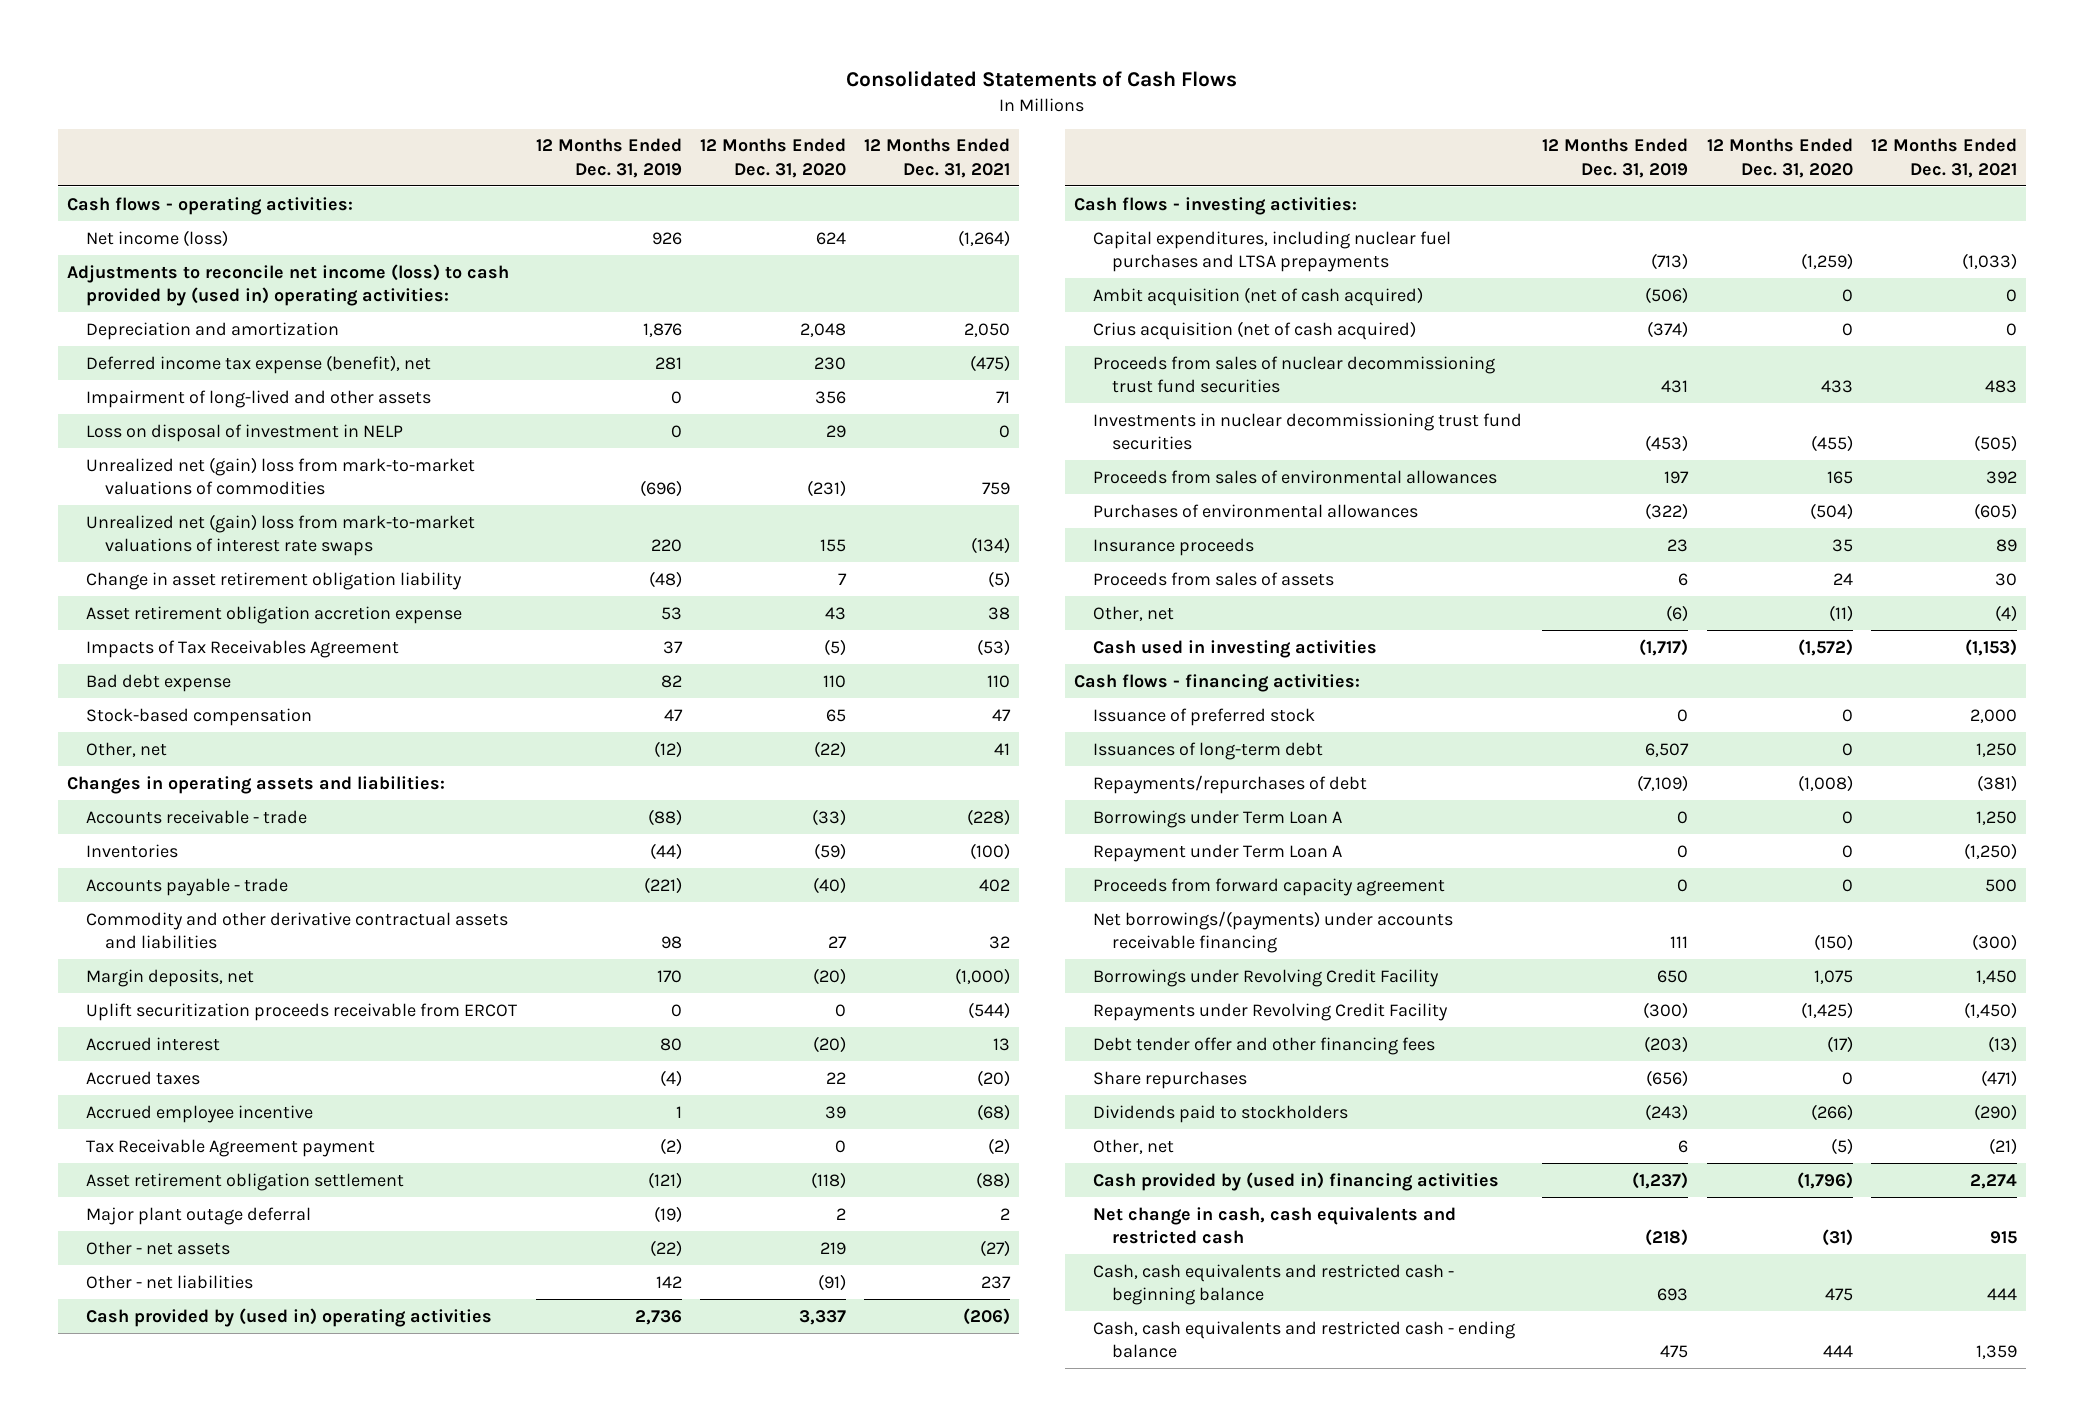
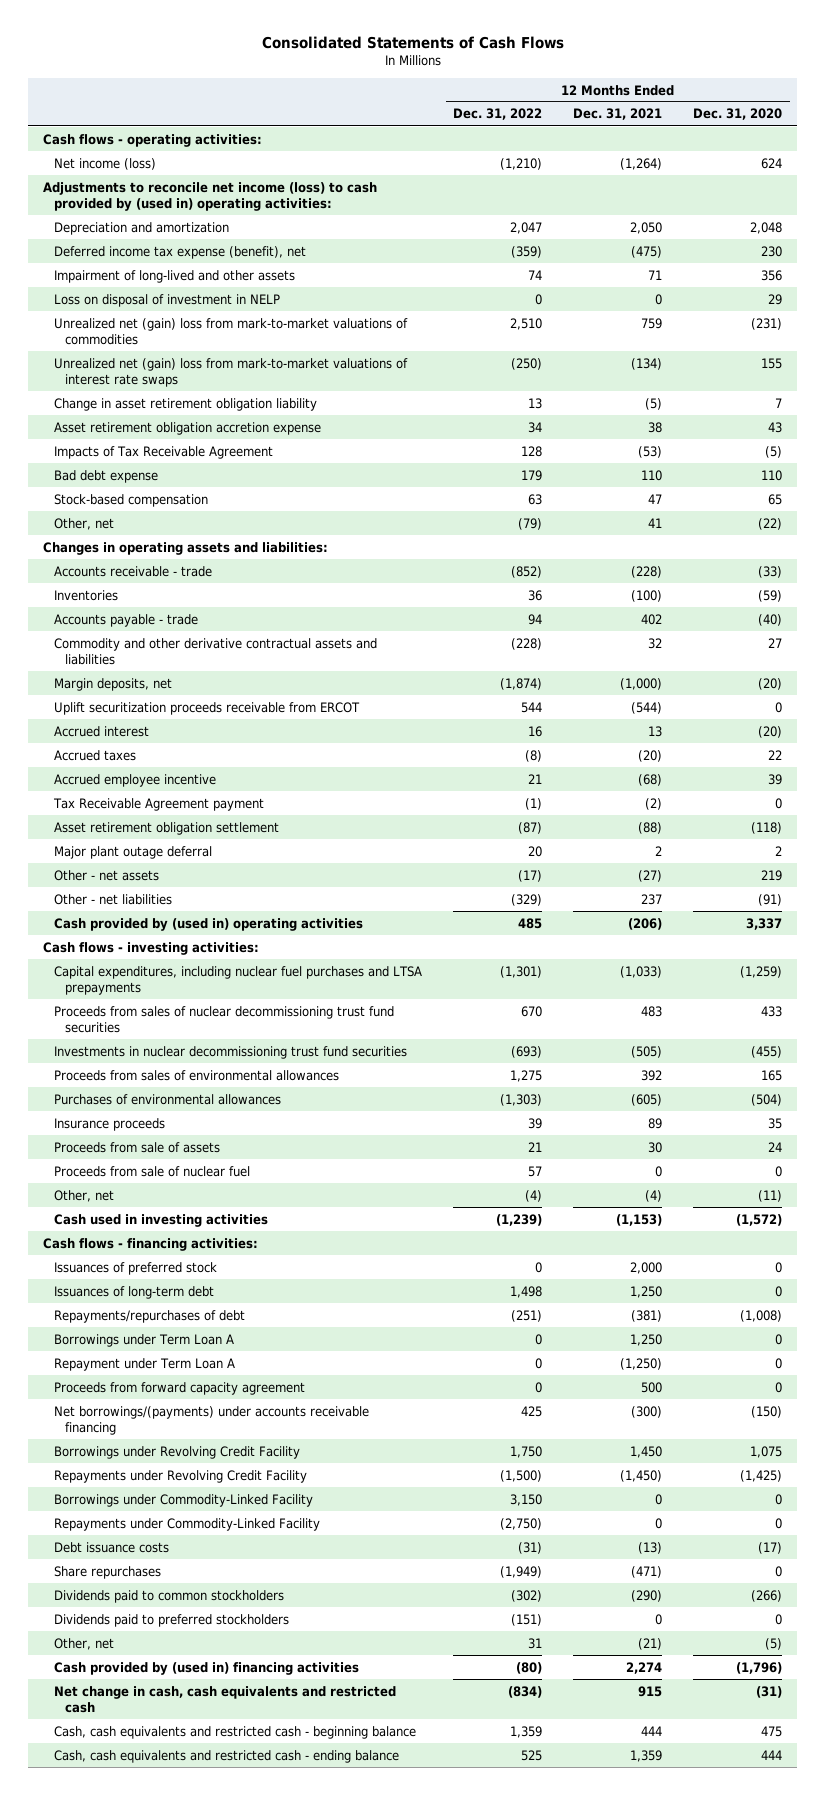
- | 12 Months Ended Dec. 31, 2019 | 12 Months Ended Dec. 31, 2020 | 12 Months Ended Dec. 31, 2021
+ | 12 Months Ended Dec. 31, 2022 | 12 Months Ended Dec. 31, 2021 | 12 Months Ended Dec. 31, 2020
- Impacts of Tax Receivables Agreement | 37 | (5) | (53)
+ Impacts of Tax Receivable Agreement | 128 | (53) | (5)
- Ambit acquisition (net of cash acquired) | (506) | 0 | 0
- Crius acquisition (net of cash acquired) | (374) | 0 | 0
- Proceeds from sales of assets | 6 | 24 | 30
+ Proceeds from sale of assets | 21 | 30 | 24
+ Proceeds from sale of nuclear fuel | 57 | 0 | 0
- Issuance of preferred stock | 0 | 0 | 2,000
+ Issuances of preferred stock | 0 | 2,000 | 0
- Debt tender offer and other financing fees | (203) | (17) | (13)
+ Borrowings under Commodity-Linked Facility | 3,150 | 0 | 0
+ Repayments under Commodity-Linked Facility | (2,750) | 0 | 0
+ Debt issuance costs | (31) | (13) | (17)
- Dividends paid to stockholders | (243) | (266) | (290)
+ Dividends paid to common stockholders | (302) | (290) | (266)
+ Dividends paid to preferred stockholders | (151) | 0 | 0

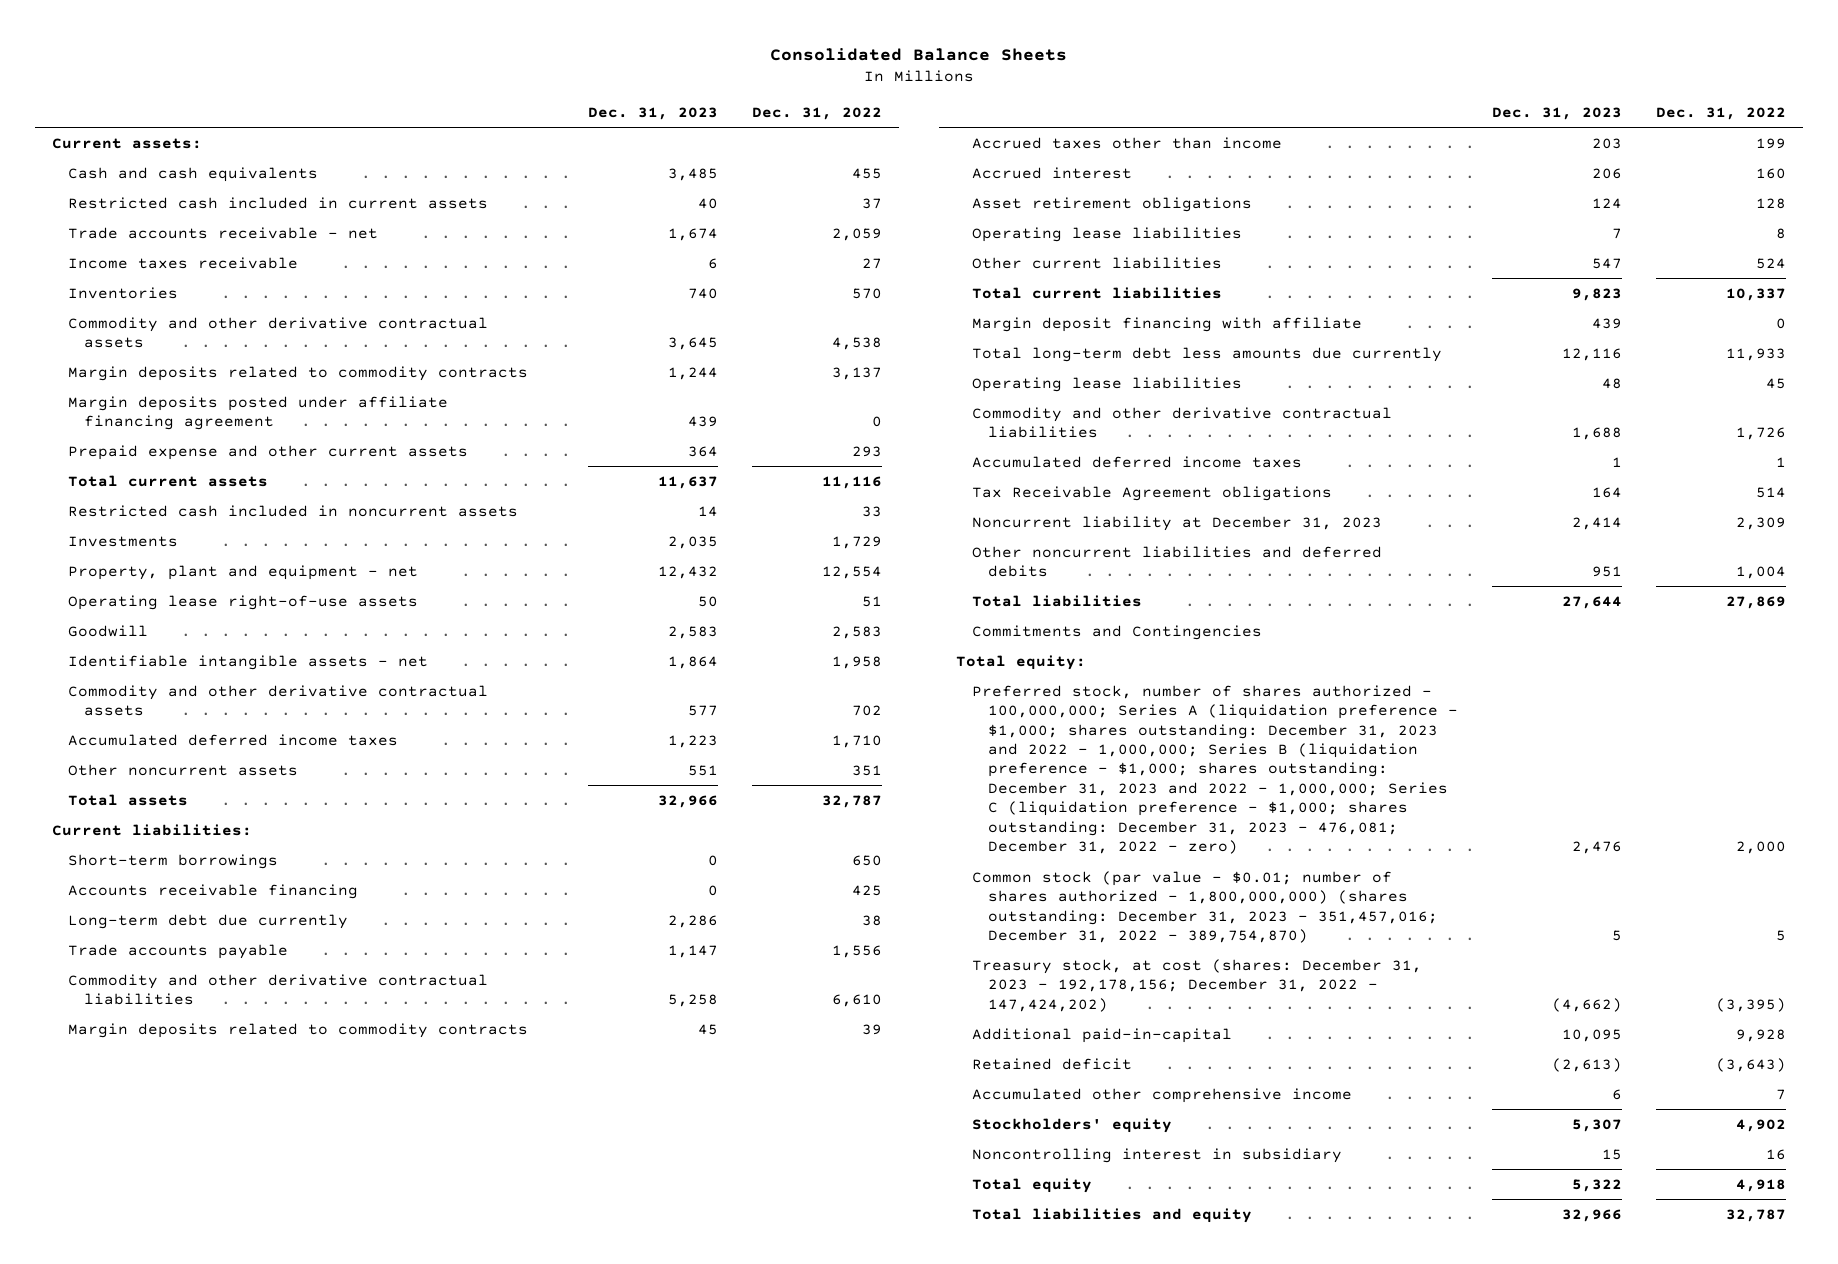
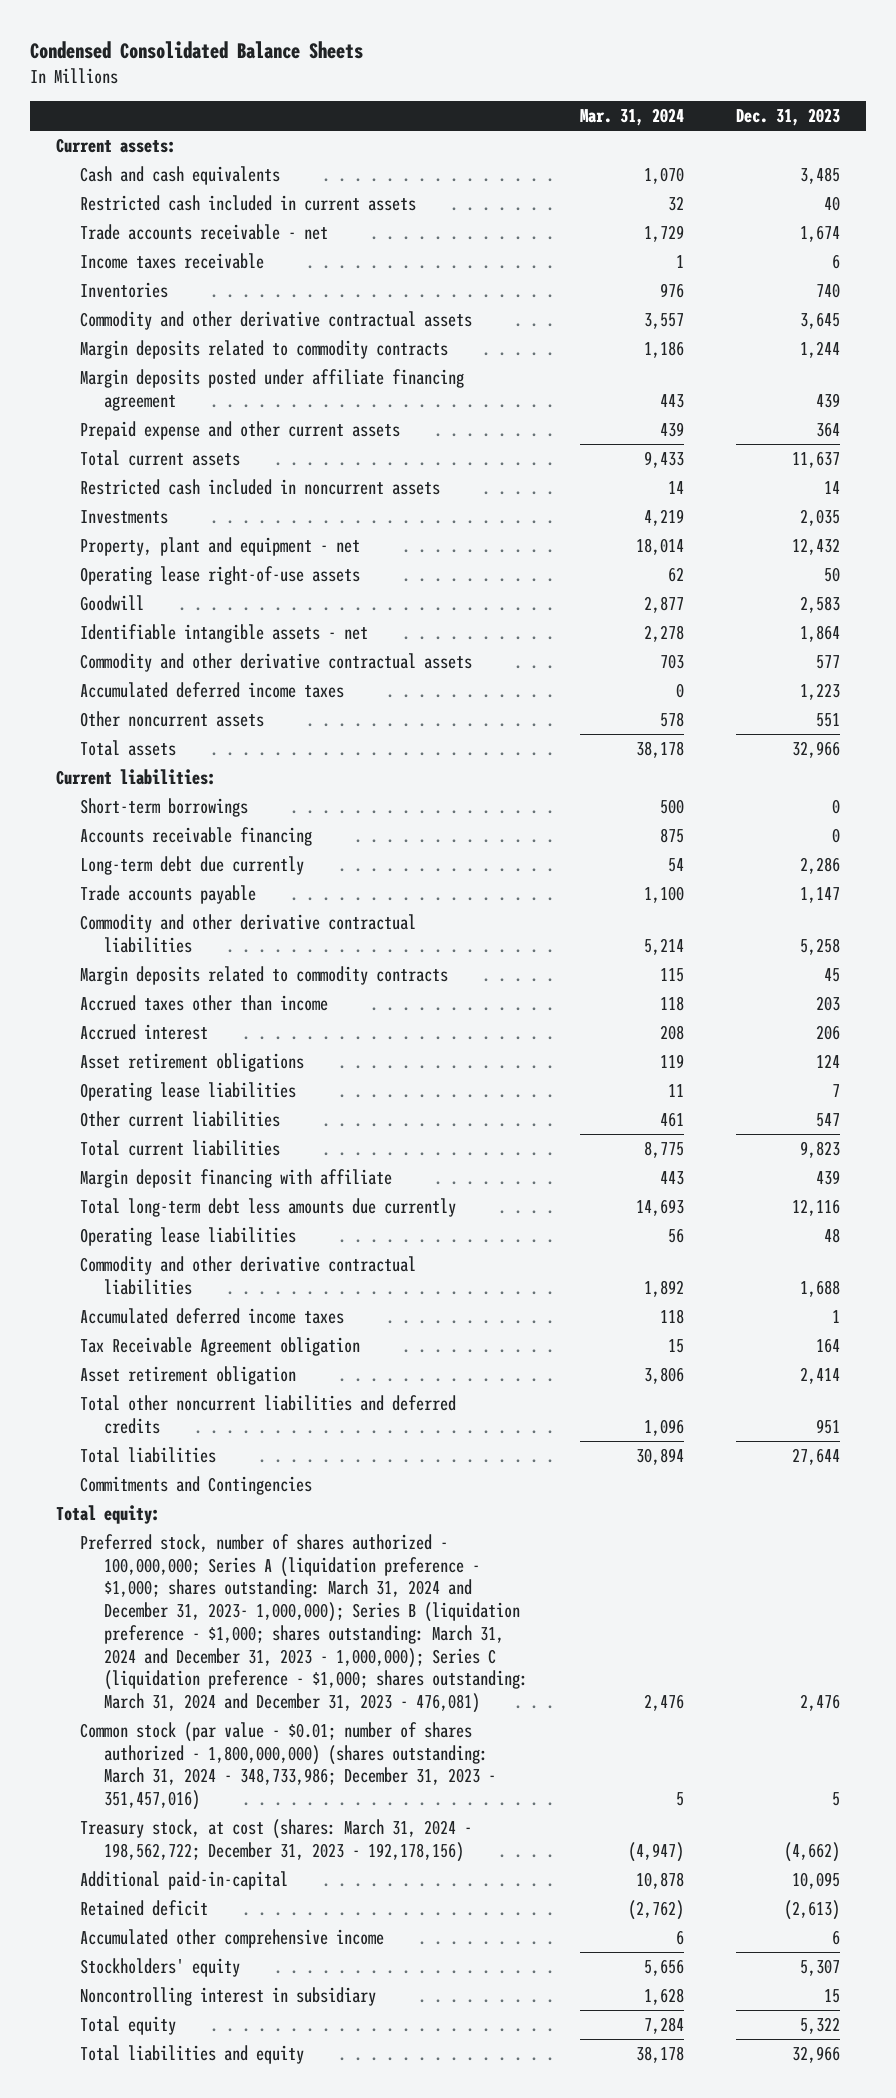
- Consolidated Balance Sheets
+ Condensed Consolidated Balance Sheets
- | Dec. 31, 2023 | Dec. 31, 2022
+ | Mar. 31, 2024 | Dec. 31, 2023
- Tax Receivable Agreement obligations | 164 | 514
- Noncurrent liability at December 31, 2023 | 2,414 | 2,309
- Other noncurrent liabilities and deferred debits | 951 | 1,004
+ Tax Receivable Agreement obligation | 15 | 164
+ Asset retirement obligation | 3,806 | 2,414
+ Total other noncurrent liabilities and deferred credits | 1,096 | 951
- Preferred stock, number of shares authorized - 100,000,000; Series A (liquidation preference - $1,000; shares outstanding: December 31, 2023 and 2022 - 1,000,000; Series B (liquidation preference - $1,000; shares outstanding: December 31, 2023 and 2022 - 1,000,000; Series C (liquidation preference - $1,000; shares outstanding: December 31, 2023 - 476,081; December 31, 2022 - zero) | 2,476 | 2,000
- Common stock (par value - $0.01; number of shares authorized - 1,800,000,000) (shares outstanding: December 31, 2023 - 351,457,016; December 31, 2022 - 389,754,870) | 5 | 5
- Treasury stock, at cost (shares: December 31, 2023 - 192,178,156; December 31, 2022 - 147,424,202) | (4,662) | (3,395)
+ Preferred stock, number of shares authorized - 100,000,000; Series A (liquidation preference - $1,000; shares outstanding: March 31, 2024 and December 31, 2023- 1,000,000); Series B (liquidation preference - $1,000; shares outstanding: March 31, 2024 and December 31, 2023 - 1,000,000); Series C (liquidation preference - $1,000; shares outstanding: March 31, 2024 and December 31, 2023 - 476,081) | 2,476 | 2,476
+ Common stock (par value - $0.01; number of shares authorized - 1,800,000,000) (shares outstanding: March 31, 2024 - 348,733,986; December 31, 2023 - 351,457,016) | 5 | 5
+ Treasury stock, at cost (shares: March 31, 2024 - 198,562,722; December 31, 2023 - 192,178,156) | (4,947) | (4,662)

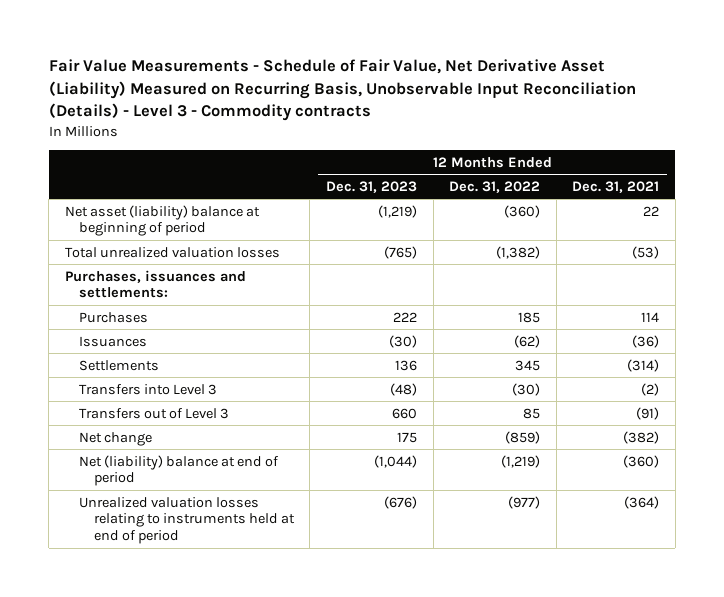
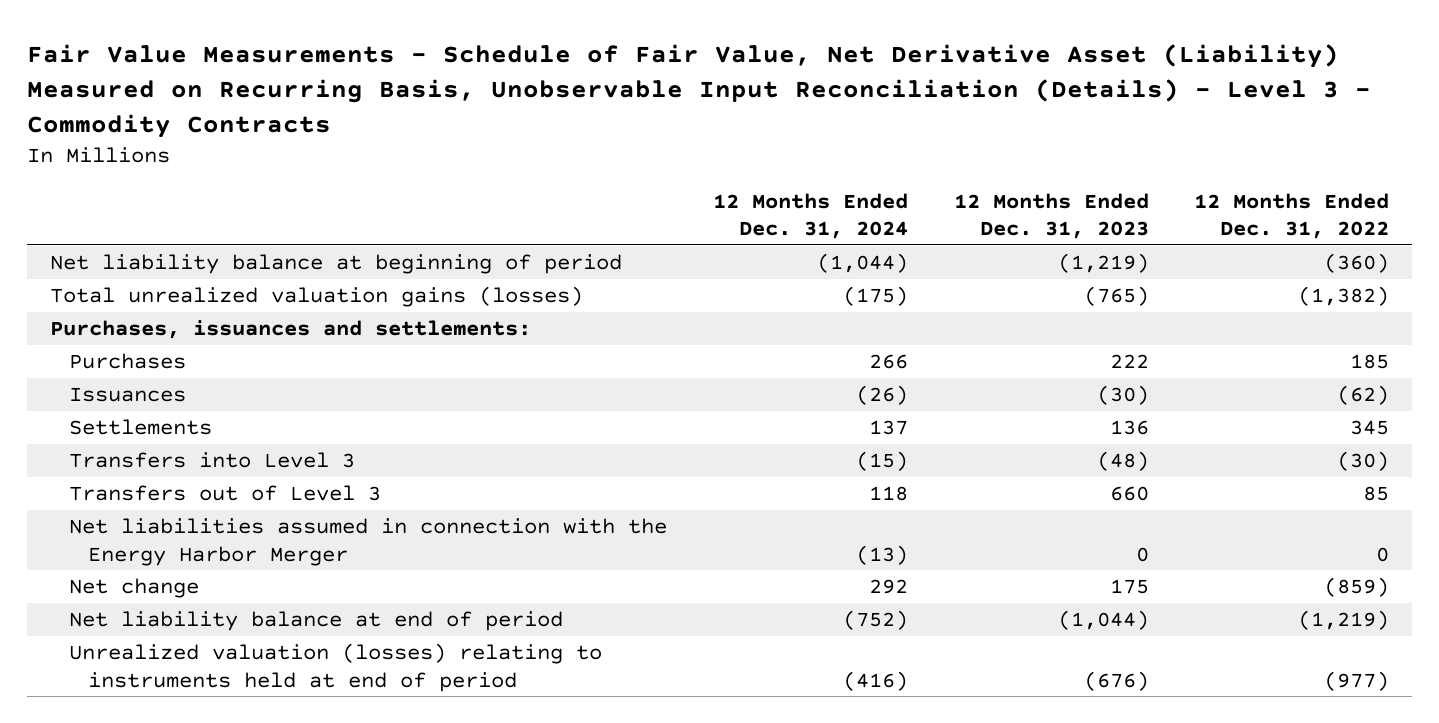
- Fair Value Measurements - Schedule of Fair Value, Net Derivative Asset (Liability) Measured on Recurring Basis, Unobservable Input Reconciliation (Details) - Level 3 - Commodity contracts
+ Fair Value Measurements - Schedule of Fair Value, Net Derivative Asset (Liability) Measured on Recurring Basis, Unobservable Input Reconciliation (Details) - Level 3 - Commodity Contracts
- | 12 Months Ended Dec. 31, 2023 | 12 Months Ended Dec. 31, 2022 | 12 Months Ended Dec. 31, 2021
+ | 12 Months Ended Dec. 31, 2024 | 12 Months Ended Dec. 31, 2023 | 12 Months Ended Dec. 31, 2022
- Net asset (liability) balance at beginning of period | (1,219) | (360) | 22
- Total unrealized valuation losses | (765) | (1,382) | (53)
+ Net liability balance at beginning of period | (1,044) | (1,219) | (360)
+ Total unrealized valuation gains (losses) | (175) | (765) | (1,382)
+ Net liabilities assumed in connection with the Energy Harbor Merger | (13) | 0 | 0
- Net (liability) balance at end of period | (1,044) | (1,219) | (360)
- Unrealized valuation losses relating to instruments held at end of period | (676) | (977) | (364)
+ Net liability balance at end of period | (752) | (1,044) | (1,219)
+ Unrealized valuation (losses) relating to instruments held at end of period | (416) | (676) | (977)

